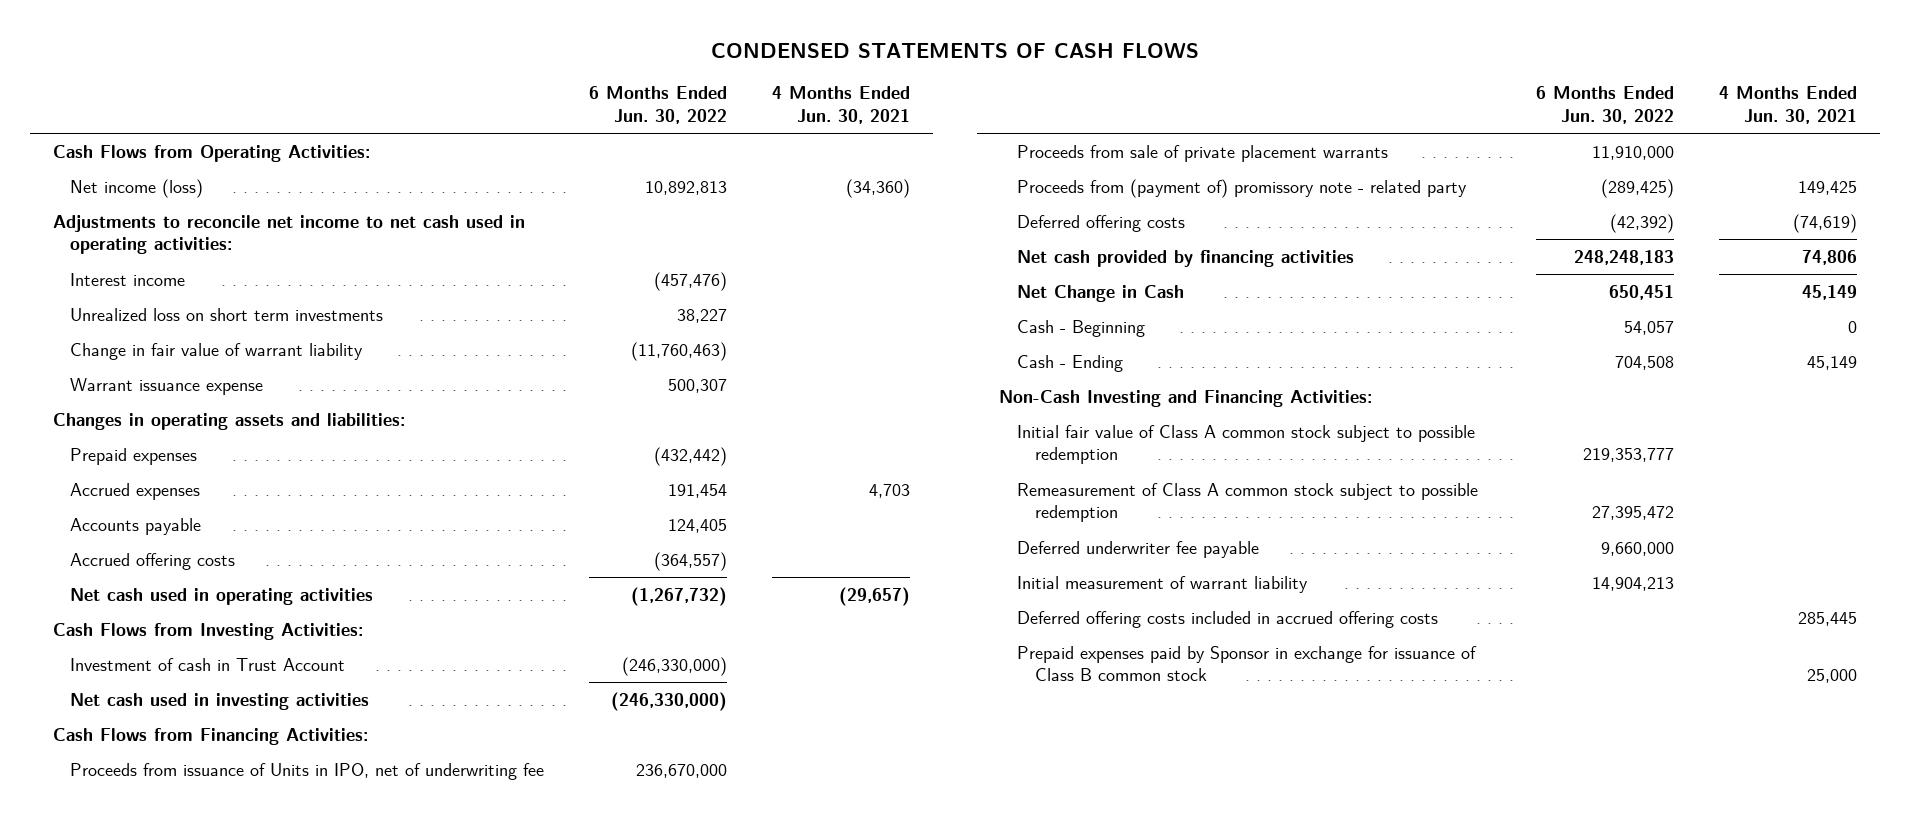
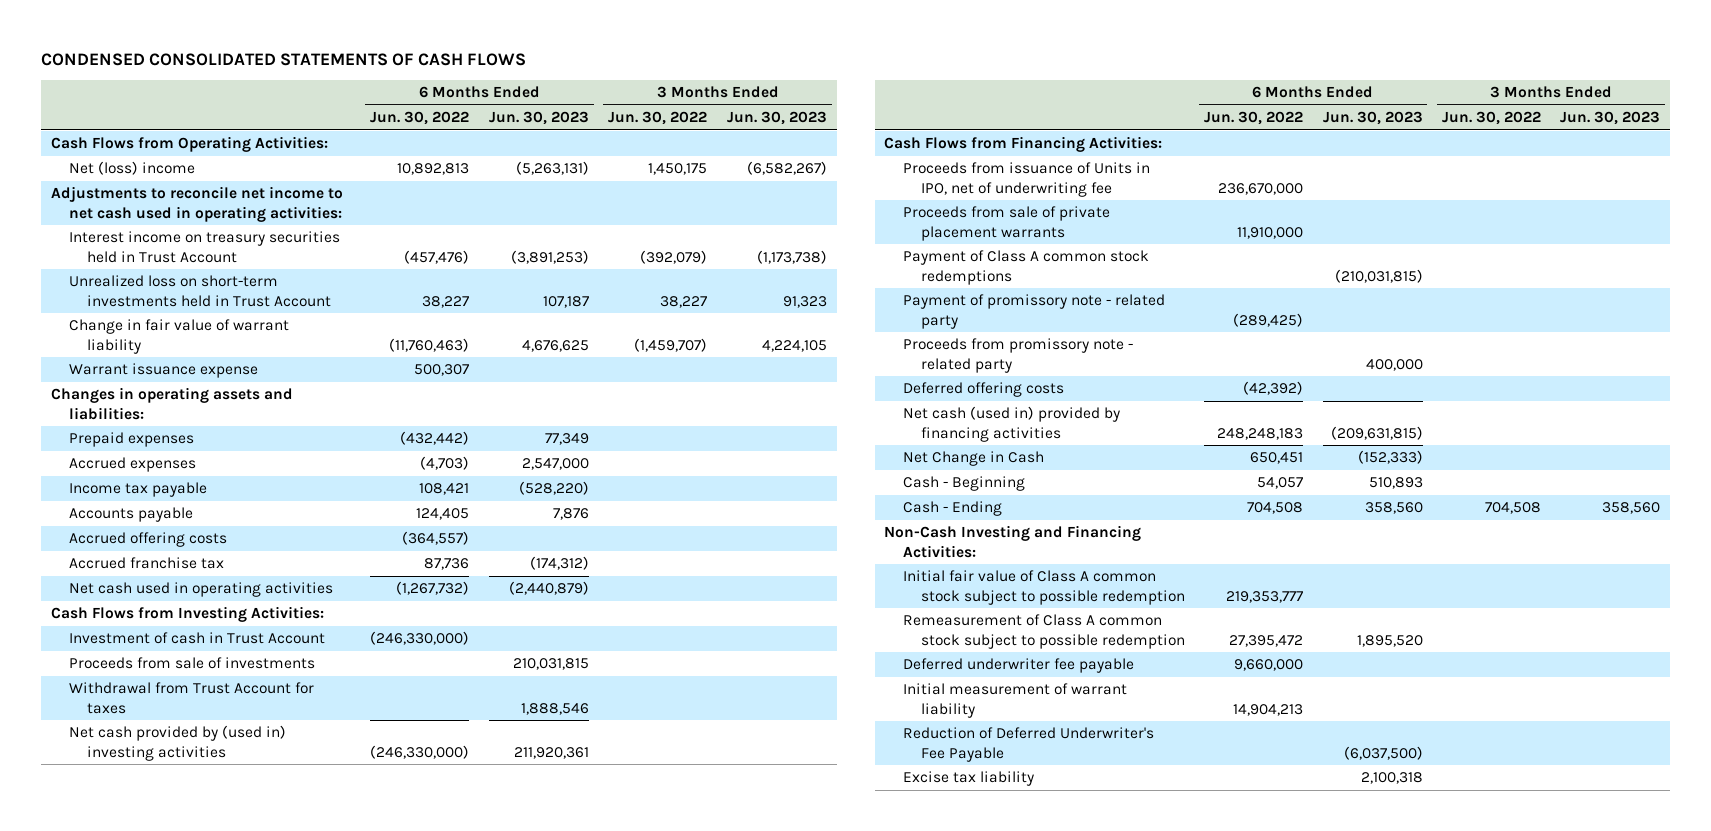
- CONDENSED STATEMENTS OF CASH FLOWS
+ CONDENSED CONSOLIDATED STATEMENTS OF CASH FLOWS
- | 6 Months Ended Jun. 30, 2022 | 4 Months Ended Jun. 30, 2021
+ | 6 Months Ended Jun. 30, 2022 | 6 Months Ended Jun. 30, 2023 | 3 Months Ended Jun. 30, 2022 | 3 Months Ended Jun. 30, 2023
- Net income (loss) | 10,892,813 | (34,360)
+ Net (loss) income | 10,892,813 | (5,263,131) | 1,450,175 | (6,582,267)
- Interest income | (457,476) |
- Unrealized loss on short term investments | 38,227 |
+ Interest income on treasury securities held in Trust Account | (457,476) | (3,891,253) | (392,079) | (1,173,738)
+ Unrealized loss on short-term investments held in Trust Account | 38,227 | 107,187 | 38,227 | 91,323
- Accrued expenses | 191,454 | 4,703
+ Accrued expenses | (4,703) | 2,547,000 | |
+ Income tax payable | 108,421 | (528,220) | |
+ Accrued franchise tax | 87,736 | (174,312) | |
- Net cash used in investing activities | (246,330,000) |
+ Proceeds from sale of investments | | 210,031,815 | |
+ Withdrawal from Trust Account for taxes | | 1,888,546 | |
+ Net cash provided by (used in) investing activities | (246,330,000) | 211,920,361 | |
- Proceeds from (payment of) promissory note - related party | (289,425) | 149,425
+ Payment of Class A common stock redemptions | | (210,031,815) | |
+ Payment of promissory note - related party | (289,425) | | |
+ Proceeds from promissory note - related party | | 400,000 | |
- Net cash provided by financing activities | 248,248,183 | 74,806
+ Net cash (used in) provided by financing activities | 248,248,183 | (209,631,815) | |
- Deferred offering costs included in accrued offering costs | | 285,445
- Prepaid expenses paid by Sponsor in exchange for issuance of Class B common stock | | 25,000
+ Reduction of Deferred Underwriter's Fee Payable | | (6,037,500) | |
+ Excise tax liability | | 2,100,318 | |

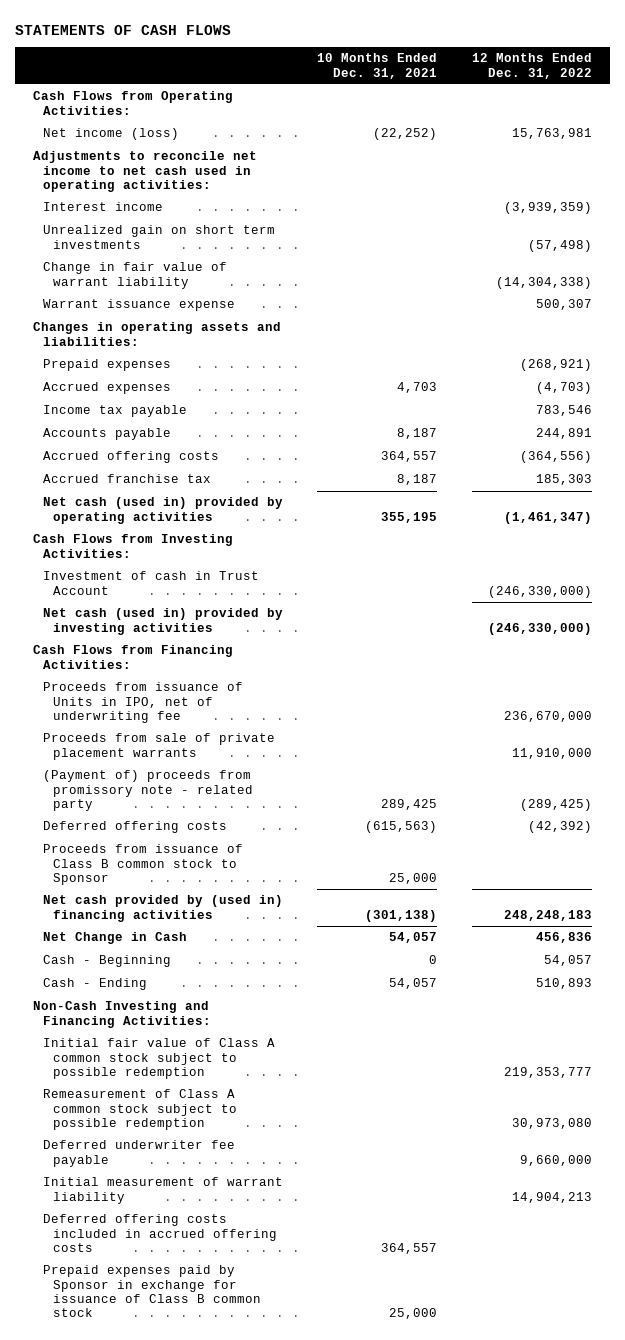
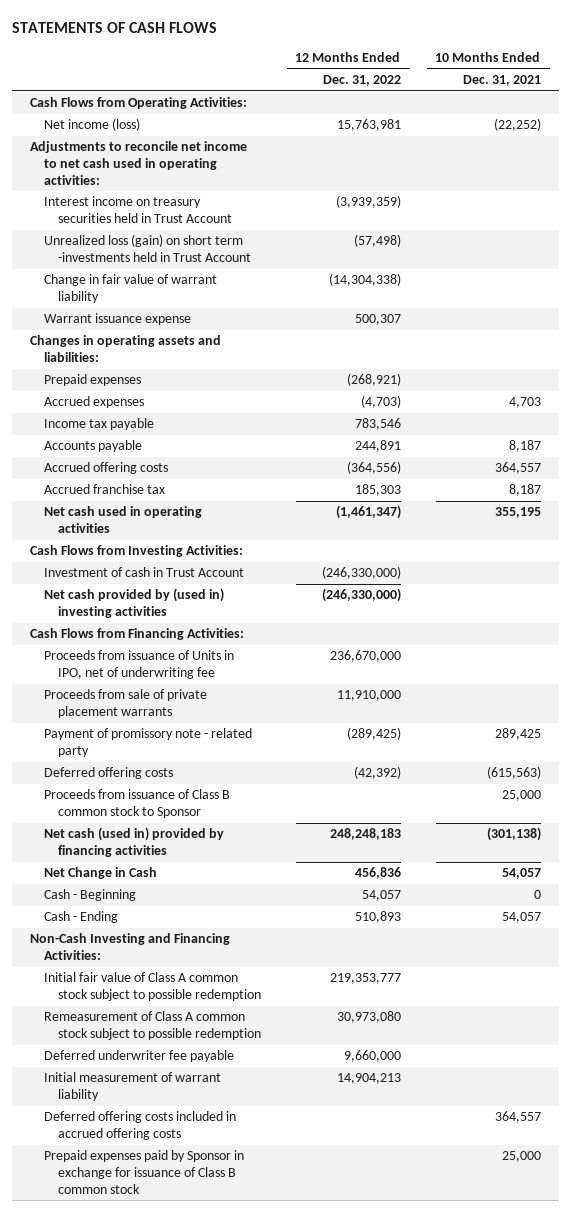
- | 10 Months Ended Dec. 31, 2021 | 12 Months Ended Dec. 31, 2022
+ | 12 Months Ended Dec. 31, 2022 | 10 Months Ended Dec. 31, 2021
- Interest income | | (3,939,359)
- Unrealized gain on short term investments | | (57,498)
+ Interest income on treasury securities held in Trust Account | (3,939,359) |
+ Unrealized loss (gain) on short term -investments held in Trust Account | (57,498) |
- Net cash (used in) provided by operating activities | 355,195 | (1,461,347)
+ Net cash used in operating activities | (1,461,347) | 355,195
- Net cash (used in) provided by investing activities | | (246,330,000)
+ Net cash provided by (used in) investing activities | (246,330,000) |
- (Payment of) proceeds from promissory note - related party | 289,425 | (289,425)
+ Payment of promissory note - related party | (289,425) | 289,425
- Net cash provided by (used in) financing activities | (301,138) | 248,248,183
+ Net cash (used in) provided by financing activities | 248,248,183 | (301,138)

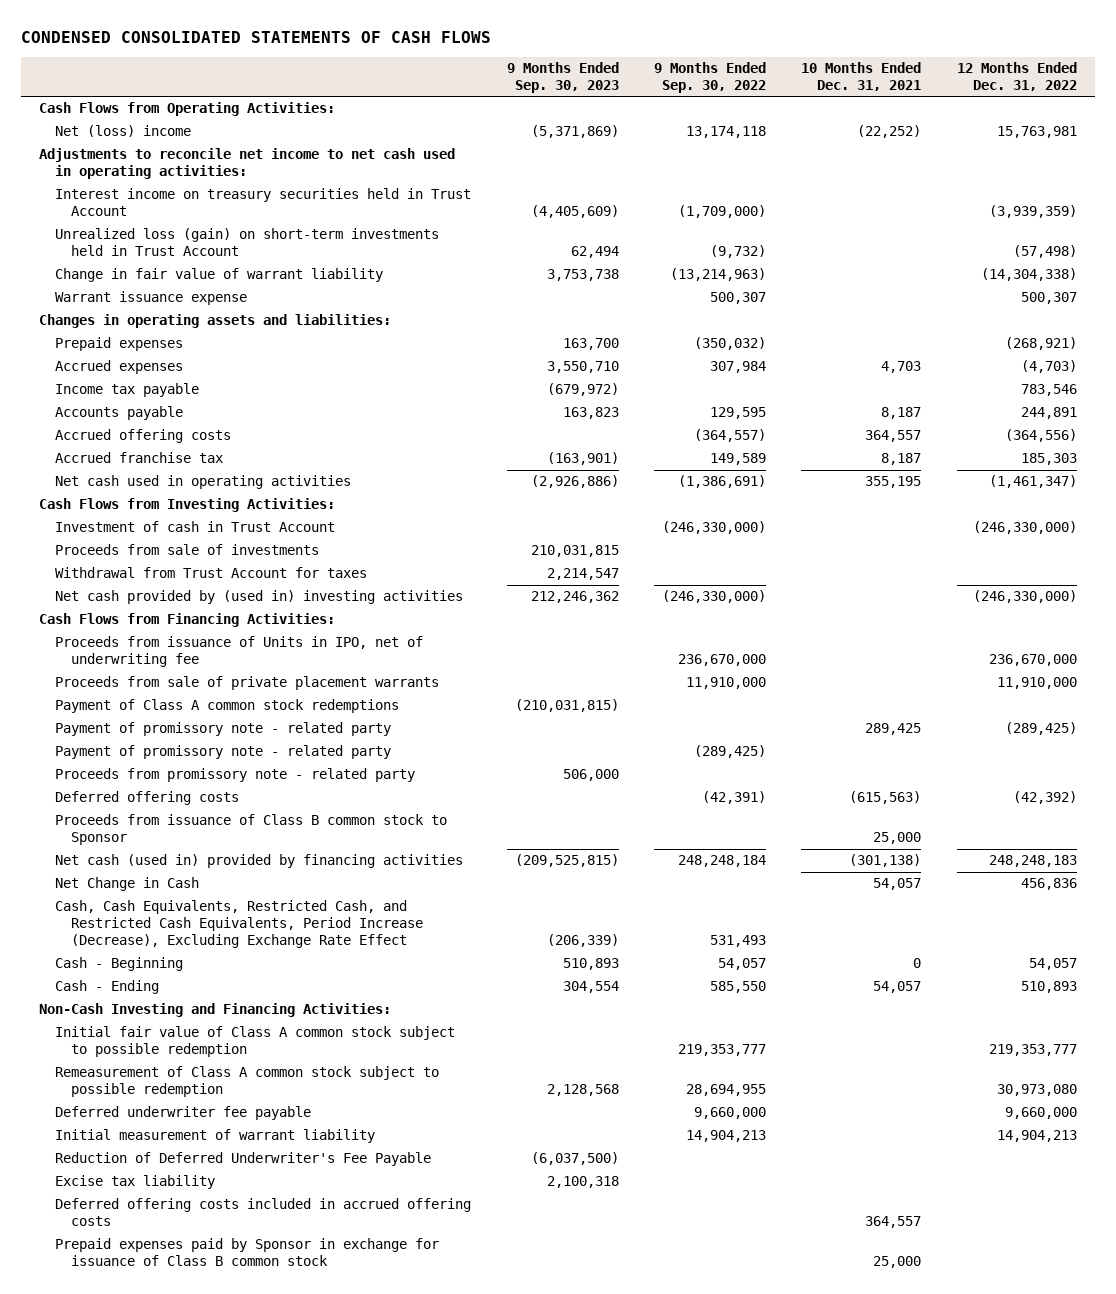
- STATEMENTS OF CASH FLOWS
+ CONDENSED CONSOLIDATED STATEMENTS OF CASH FLOWS
- | 12 Months Ended Dec. 31, 2022 | 10 Months Ended Dec. 31, 2021
+ | 9 Months Ended Sep. 30, 2023 | 9 Months Ended Sep. 30, 2022 | 10 Months Ended Dec. 31, 2021 | 12 Months Ended Dec. 31, 2022
- Net income (loss) | 15,763,981 | (22,252)
+ Net (loss) income | (5,371,869) | 13,174,118 | (22,252) | 15,763,981
- Unrealized loss (gain) on short term -investments held in Trust Account | (57,498) |
+ Unrealized loss (gain) on short-term investments held in Trust Account | 62,494 | (9,732) | | (57,498)
+ Proceeds from sale of investments | 210,031,815 | | |
+ Withdrawal from Trust Account for taxes | 2,214,547 | | |
+ Payment of Class A common stock redemptions | (210,031,815) | | |
+ Payment of promissory note - related party | | (289,425) | |
+ Proceeds from promissory note - related party | 506,000 | | |
+ Cash, Cash Equivalents, Restricted Cash, and Restricted Cash Equivalents, Period Increase (Decrease), Excluding Exchange Rate Effect | (206,339) | 531,493 | |
+ Reduction of Deferred Underwriter's Fee Payable | (6,037,500) | | |
+ Excise tax liability | 2,100,318 | | |

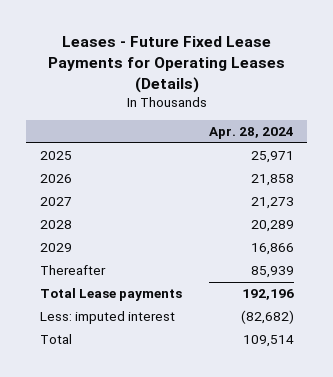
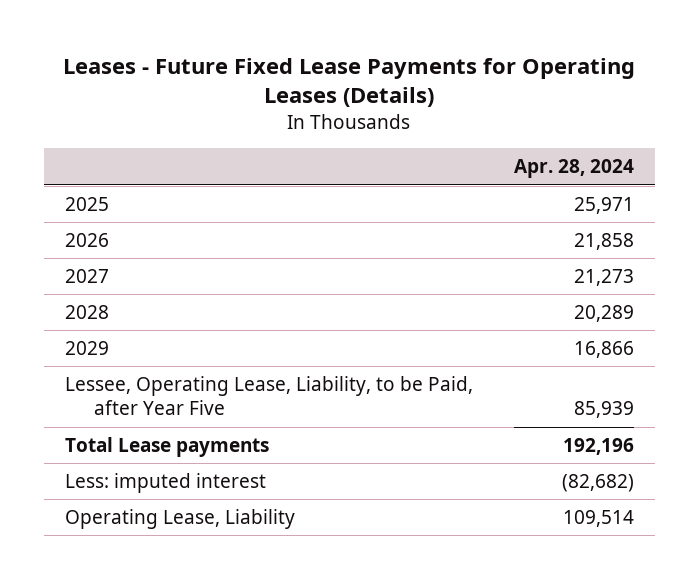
- Thereafter | 85,939
+ Lessee, Operating Lease, Liability, to be Paid, after Year Five | 85,939
- Total | 109,514
+ Operating Lease, Liability | 109,514

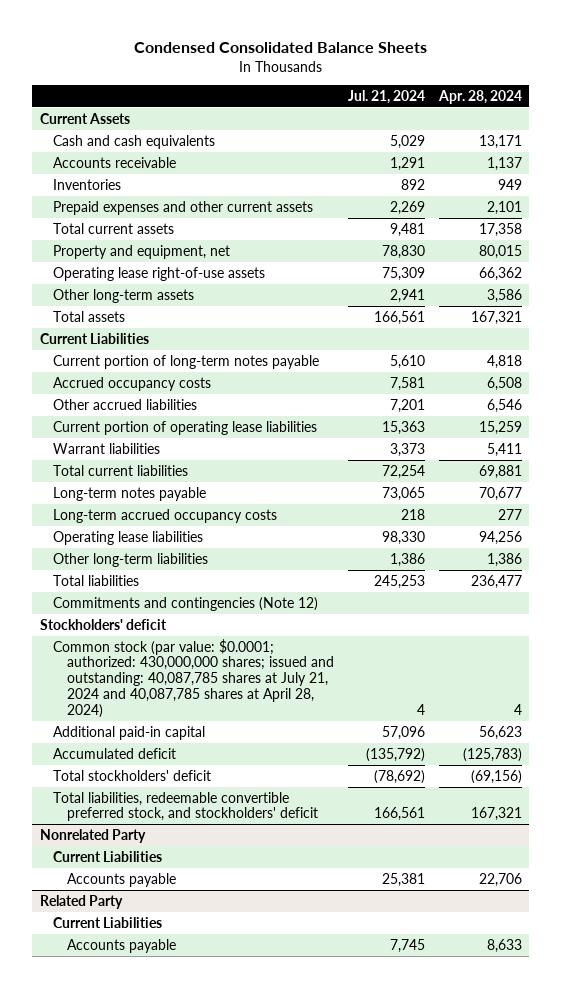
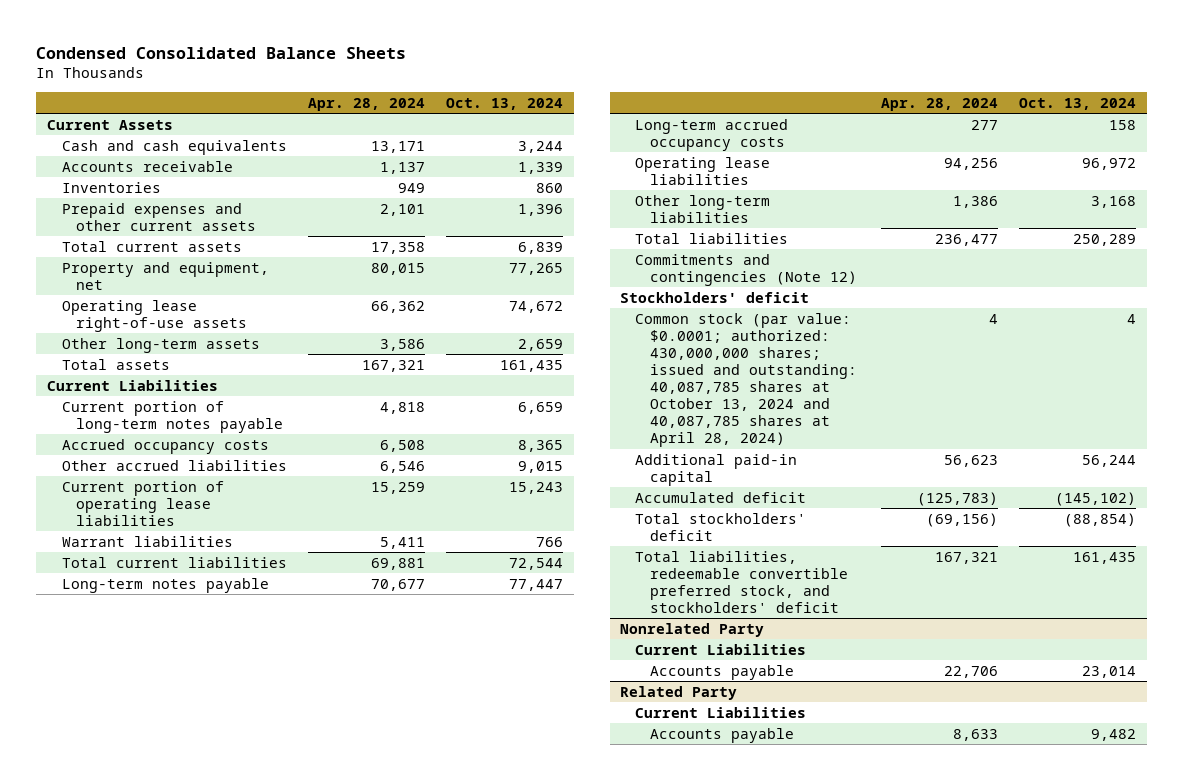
- | Jul. 21, 2024 | Apr. 28, 2024
+ | Apr. 28, 2024 | Oct. 13, 2024
- Common stock (par value: $0.0001; authorized: 430,000,000 shares; issued and outstanding: 40,087,785 shares at July 21, 2024 and 40,087,785 shares at April 28, 2024) | 4 | 4
+ Common stock (par value: $0.0001; authorized: 430,000,000 shares; issued and outstanding: 40,087,785 shares at October 13, 2024 and 40,087,785 shares at April 28, 2024) | 4 | 4

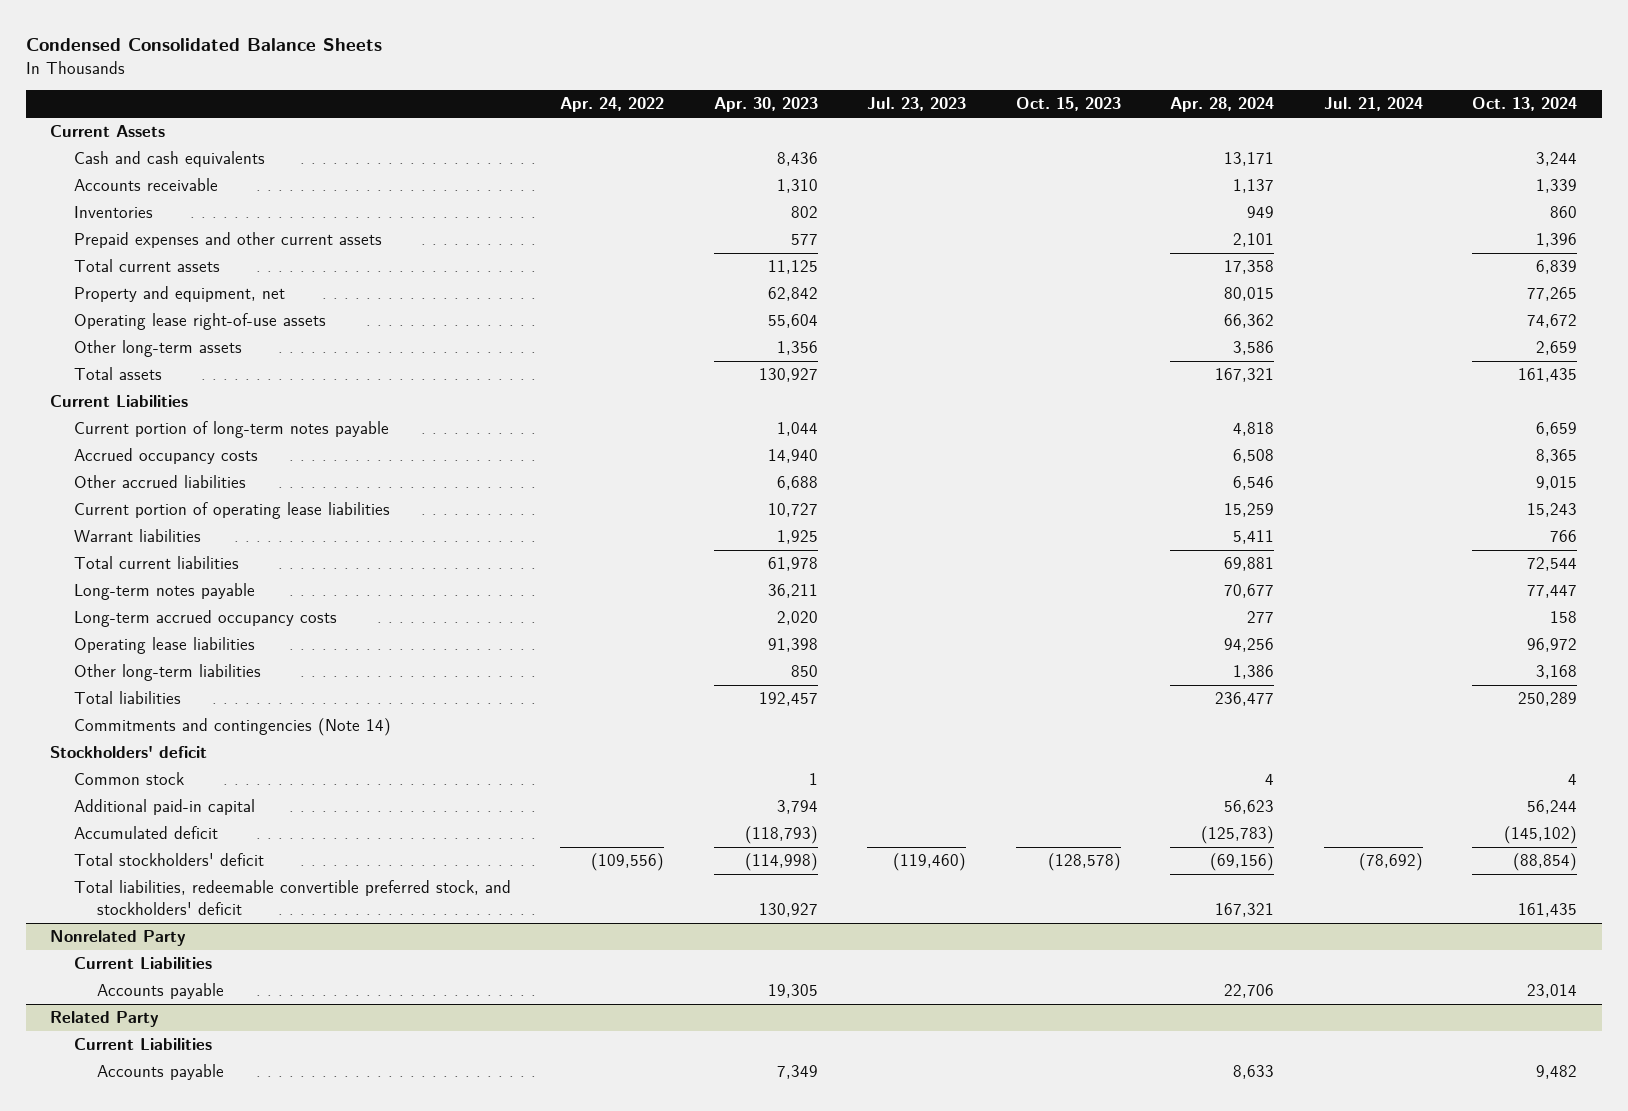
- | Apr. 28, 2024 | Oct. 13, 2024
+ | Apr. 24, 2022 | Apr. 30, 2023 | Jul. 23, 2023 | Oct. 15, 2023 | Apr. 28, 2024 | Jul. 21, 2024 | Oct. 13, 2024
- Commitments and contingencies (Note 12)
+ Commitments and contingencies (Note 14)
- Common stock (par value: $0.0001; authorized: 430,000,000 shares; issued and outstanding: 40,087,785 shares at October 13, 2024 and 40,087,785 shares at April 28, 2024) | 4 | 4
+ Common stock | | 1 | | | 4 | | 4

